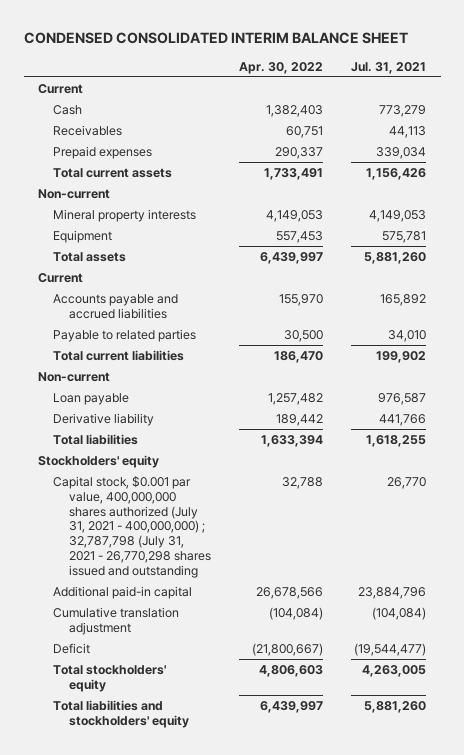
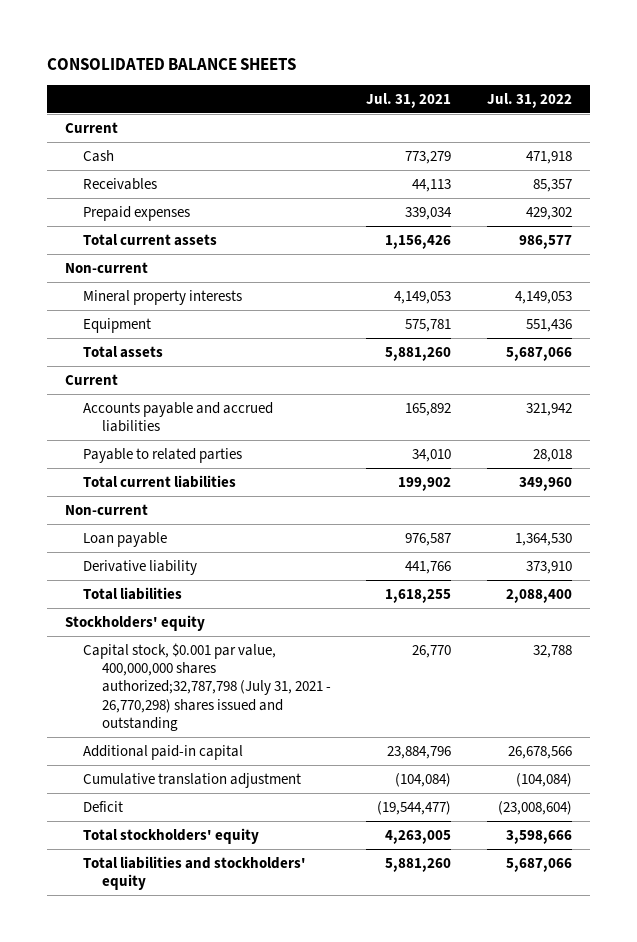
- CONDENSED CONSOLIDATED INTERIM BALANCE SHEET
+ CONSOLIDATED BALANCE SHEETS
- | Apr. 30, 2022 | Jul. 31, 2021
+ | Jul. 31, 2021 | Jul. 31, 2022
- Capital stock, $0.001 par value, 400,000,000 shares authorized (July 31, 2021 - 400,000,000) ; 32,787,798 (July 31, 2021 - 26,770,298 shares issued and outstanding | 32,788 | 26,770
+ Capital stock, $0.001 par value, 400,000,000 shares authorized;32,787,798 (July 31, 2021 - 26,770,298) shares issued and outstanding | 26,770 | 32,788

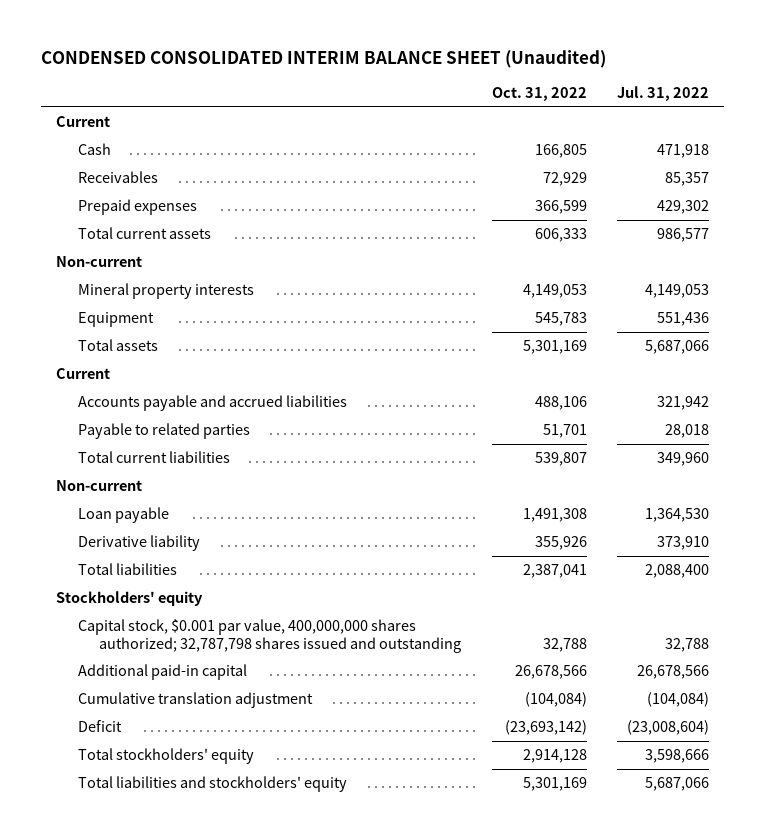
- CONSOLIDATED BALANCE SHEETS
+ CONDENSED CONSOLIDATED INTERIM BALANCE SHEET (Unaudited)
- | Jul. 31, 2021 | Jul. 31, 2022
+ | Oct. 31, 2022 | Jul. 31, 2022
- Capital stock, $0.001 par value, 400,000,000 shares authorized;32,787,798 (July 31, 2021 - 26,770,298) shares issued and outstanding | 26,770 | 32,788
+ Capital stock, $0.001 par value, 400,000,000 shares authorized; 32,787,798 shares issued and outstanding | 32,788 | 32,788

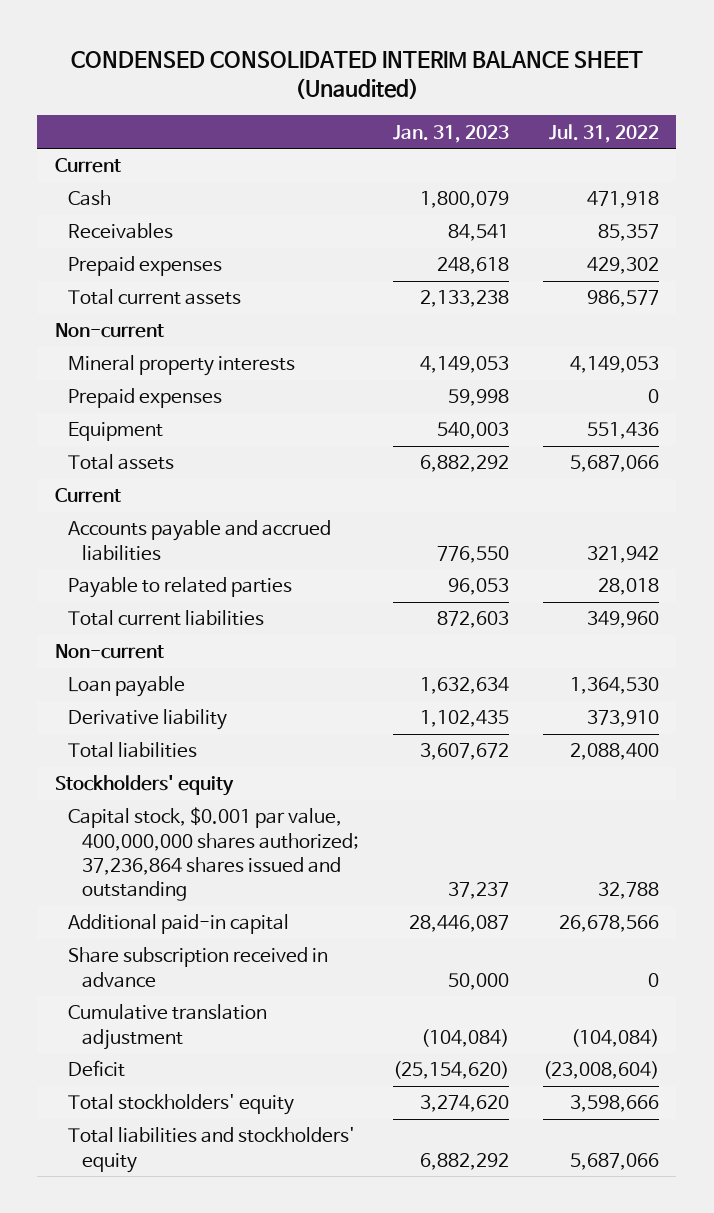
- | Oct. 31, 2022 | Jul. 31, 2022
+ | Jan. 31, 2023 | Jul. 31, 2022
+ Prepaid expenses | 59,998 | 0
- Capital stock, $0.001 par value, 400,000,000 shares authorized; 32,787,798 shares issued and outstanding | 32,788 | 32,788
+ Capital stock, $0.001 par value, 400,000,000 shares authorized; 37,236,864 shares issued and outstanding | 37,237 | 32,788
+ Share subscription received in advance | 50,000 | 0

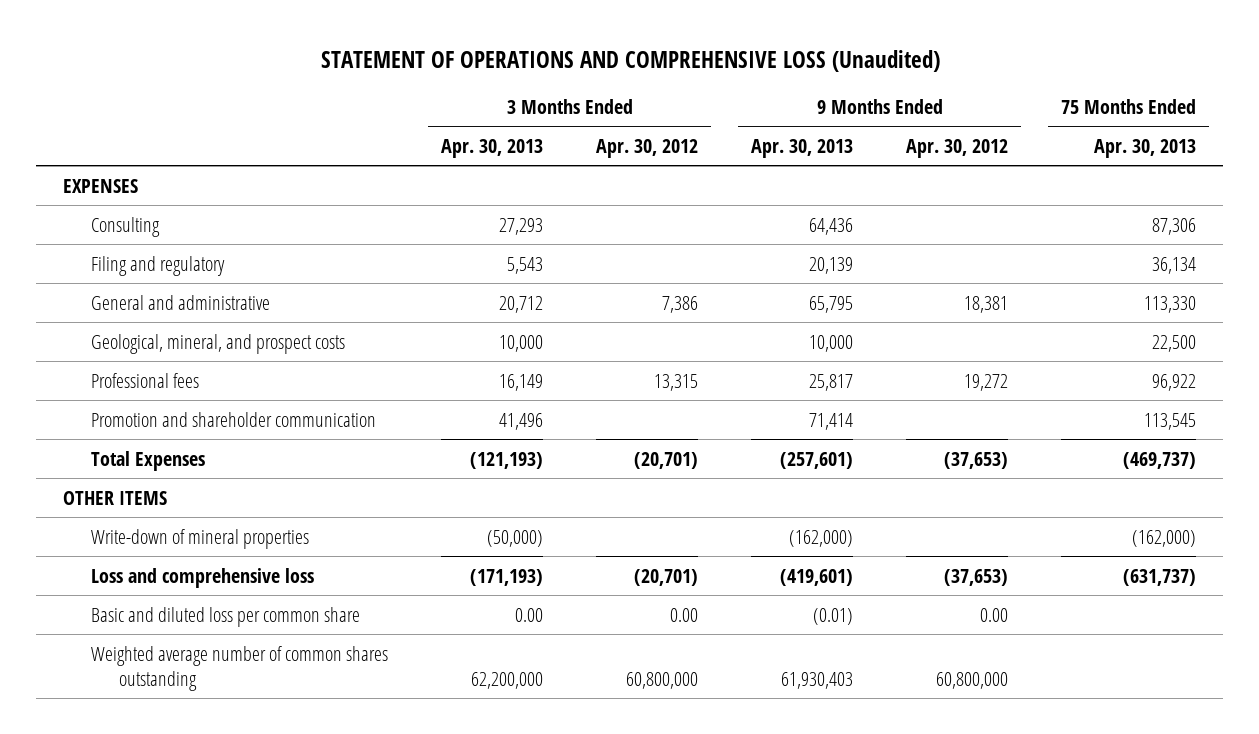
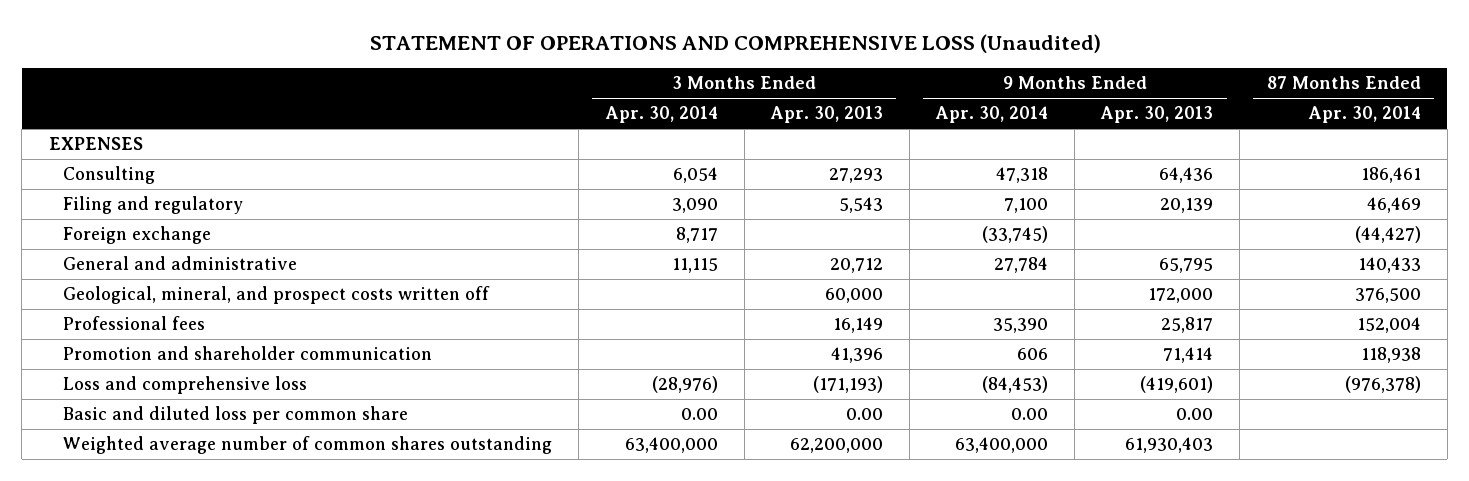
- | 3 Months Ended Apr. 30, 2013 | 3 Months Ended Apr. 30, 2012 | 9 Months Ended Apr. 30, 2013 | 9 Months Ended Apr. 30, 2012 | 75 Months Ended Apr. 30, 2013
+ | 3 Months Ended Apr. 30, 2014 | 3 Months Ended Apr. 30, 2013 | 9 Months Ended Apr. 30, 2014 | 9 Months Ended Apr. 30, 2013 | 87 Months Ended Apr. 30, 2014
+ Foreign exchange | 8,717 | | (33,745) | | (44,427)
- Geological, mineral, and prospect costs | 10,000 | | 10,000 | | 22,500
+ Geological, mineral, and prospect costs written off | | 60,000 | | 172,000 | 376,500
- Promotion and shareholder communication | 41,496 | | 71,414 | | 113,545
- Total Expenses | (121,193) | (20,701) | (257,601) | (37,653) | (469,737)
- OTHER ITEMS
- Write-down of mineral properties | (50,000) | | (162,000) | | (162,000)
+ Promotion and shareholder communication | | 41,396 | 606 | 71,414 | 118,938
- Basic and diluted loss per common share | 0.00 | 0.00 | (0.01) | 0.00 |
+ Basic and diluted loss per common share | 0.00 | 0.00 | 0.00 | 0.00 |

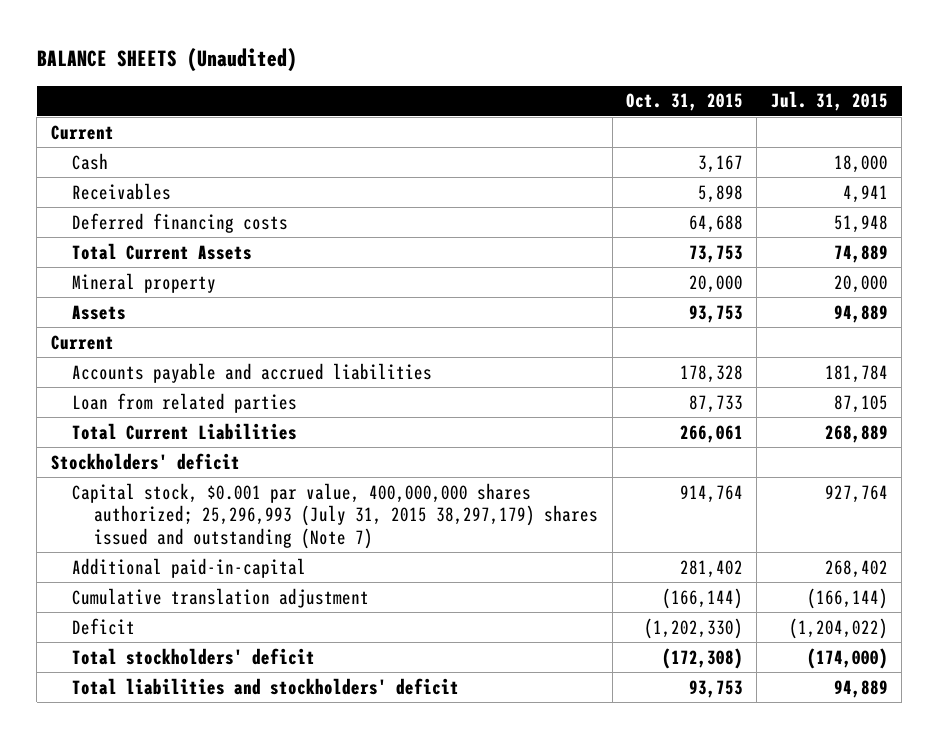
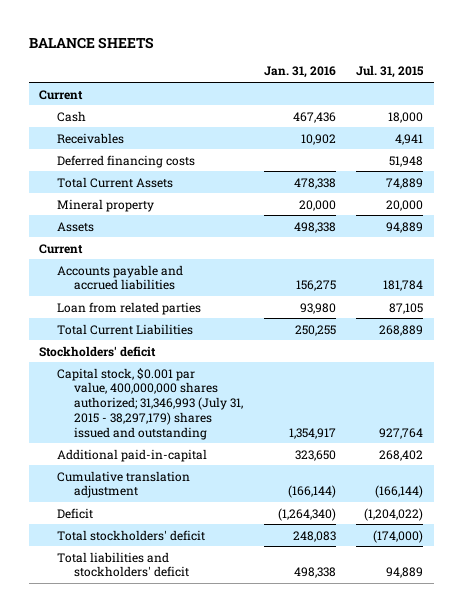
- BALANCE SHEETS (Unaudited)
+ BALANCE SHEETS
- | Oct. 31, 2015 | Jul. 31, 2015
+ | Jan. 31, 2016 | Jul. 31, 2015
- Capital stock, $0.001 par value, 400,000,000 shares authorized; 25,296,993 (July 31, 2015 38,297,179) shares issued and outstanding (Note 7) | 914,764 | 927,764
+ Capital stock, $0.001 par value, 400,000,000 shares authorized; 31,346,993 (July 31, 2015 - 38,297,179) shares issued and outstanding | 1,354,917 | 927,764

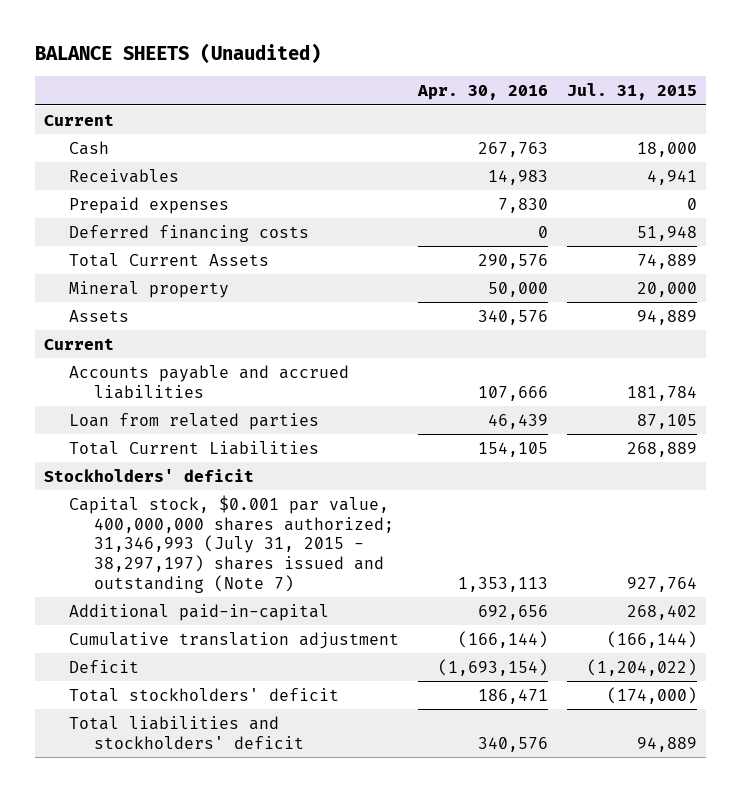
- BALANCE SHEETS
+ BALANCE SHEETS (Unaudited)
- | Jan. 31, 2016 | Jul. 31, 2015
+ | Apr. 30, 2016 | Jul. 31, 2015
+ Prepaid expenses | 7,830 | 0
- Capital stock, $0.001 par value, 400,000,000 shares authorized; 31,346,993 (July 31, 2015 - 38,297,179) shares issued and outstanding | 1,354,917 | 927,764
+ Capital stock, $0.001 par value, 400,000,000 shares authorized; 31,346,993 (July 31, 2015 - 38,297,197) shares issued and outstanding (Note 7) | 1,353,113 | 927,764

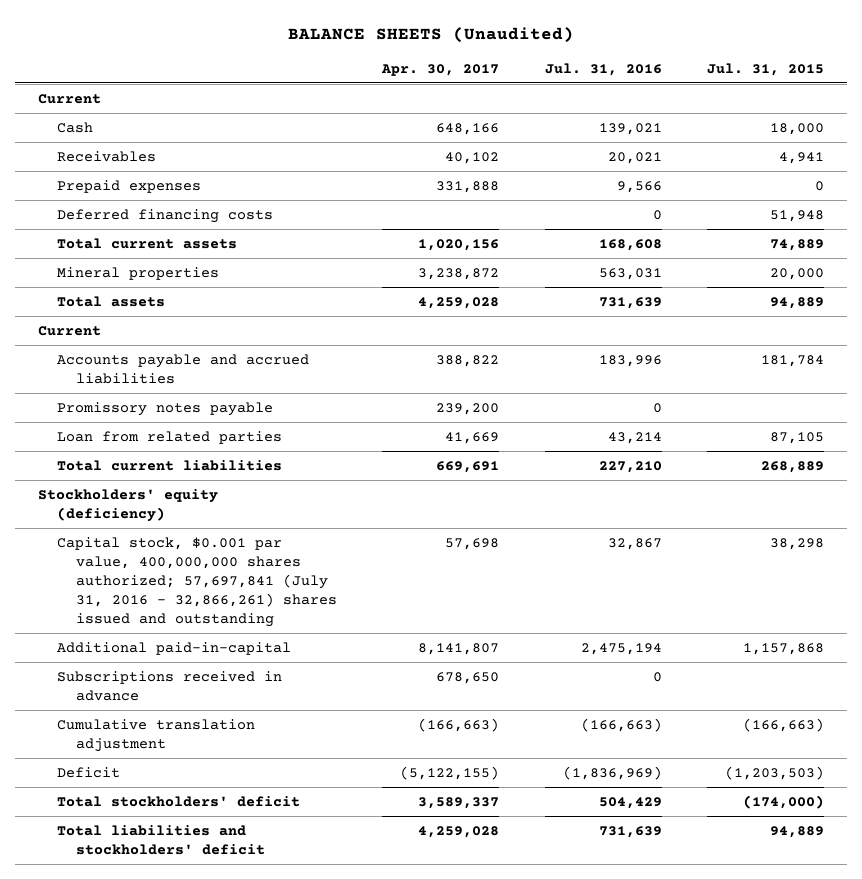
- | Apr. 30, 2016 | Jul. 31, 2015
+ | Apr. 30, 2017 | Jul. 31, 2016 | Jul. 31, 2015
- Total Current Assets | 290,576 | 74,889
- Mineral property | 50,000 | 20,000
- Assets | 340,576 | 94,889
+ Total current assets | 1,020,156 | 168,608 | 74,889
+ Mineral properties | 3,238,872 | 563,031 | 20,000
+ Total assets | 4,259,028 | 731,639 | 94,889
+ Promissory notes payable | 239,200 | 0 |
- Total Current Liabilities | 154,105 | 268,889
- Stockholders' deficit
- Capital stock, $0.001 par value, 400,000,000 shares authorized; 31,346,993 (July 31, 2015 - 38,297,197) shares issued and outstanding (Note 7) | 1,353,113 | 927,764
- Additional paid-in-capital | 692,656 | 268,402
- Cumulative translation adjustment | (166,144) | (166,144)
- Deficit | (1,693,154) | (1,204,022)
+ Total current liabilities | 669,691 | 227,210 | 268,889
+ Stockholders' equity (deficiency)
+ Capital stock, $0.001 par value, 400,000,000 shares authorized; 57,697,841 (July 31, 2016 - 32,866,261) shares issued and outstanding | 57,698 | 32,867 | 38,298
+ Additional paid-in-capital | 8,141,807 | 2,475,194 | 1,157,868
+ Subscriptions received in advance | 678,650 | 0 |
+ Cumulative translation adjustment | (166,663) | (166,663) | (166,663)
+ Deficit | (5,122,155) | (1,836,969) | (1,203,503)

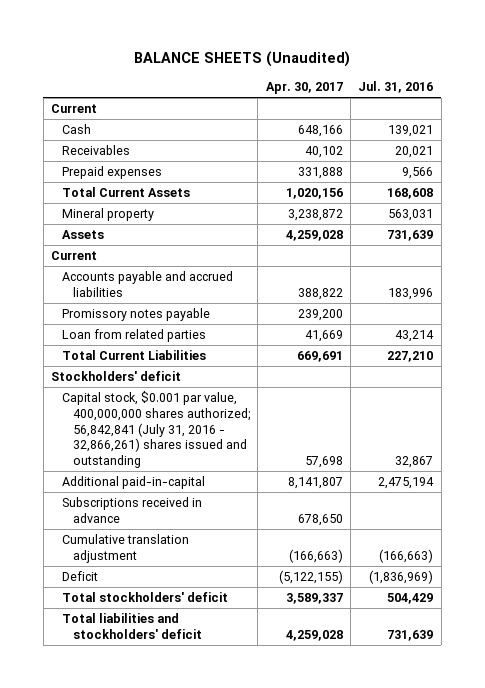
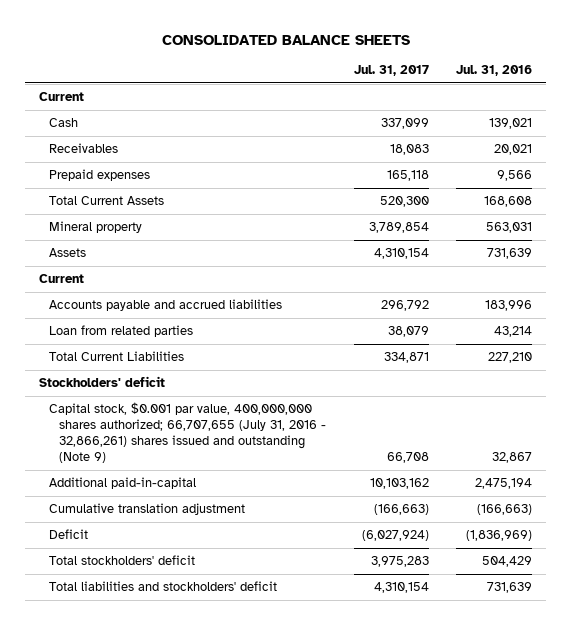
- BALANCE SHEETS (Unaudited)
+ CONSOLIDATED BALANCE SHEETS
- | Apr. 30, 2017 | Jul. 31, 2016
+ | Jul. 31, 2017 | Jul. 31, 2016
- Promissory notes payable | 239,200 |
- Capital stock, $0.001 par value, 400,000,000 shares authorized; 56,842,841 (July 31, 2016 - 32,866,261) shares issued and outstanding | 57,698 | 32,867
+ Capital stock, $0.001 par value, 400,000,000 shares authorized; 66,707,655 (July 31, 2016 - 32,866,261) shares issued and outstanding (Note 9) | 66,708 | 32,867
- Subscriptions received in advance | 678,650 |

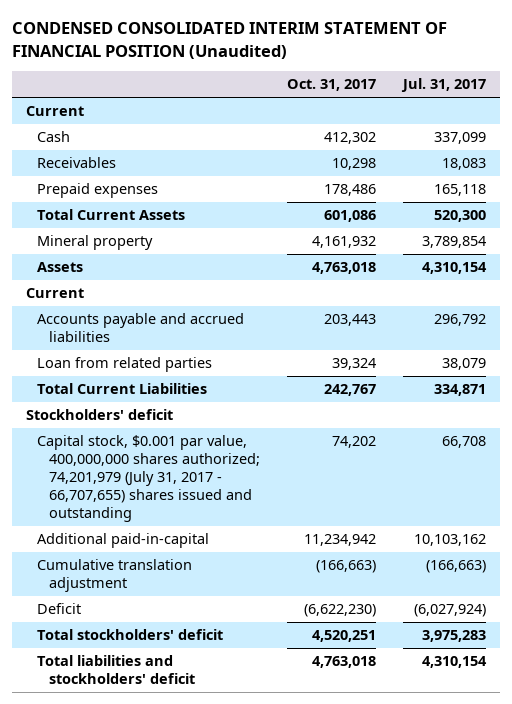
- CONSOLIDATED BALANCE SHEETS
+ CONDENSED CONSOLIDATED INTERIM STATEMENT OF FINANCIAL POSITION (Unaudited)
- | Jul. 31, 2017 | Jul. 31, 2016
+ | Oct. 31, 2017 | Jul. 31, 2017
- Capital stock, $0.001 par value, 400,000,000 shares authorized; 66,707,655 (July 31, 2016 - 32,866,261) shares issued and outstanding (Note 9) | 66,708 | 32,867
+ Capital stock, $0.001 par value, 400,000,000 shares authorized; 74,201,979 (July 31, 2017 - 66,707,655) shares issued and outstanding | 74,202 | 66,708

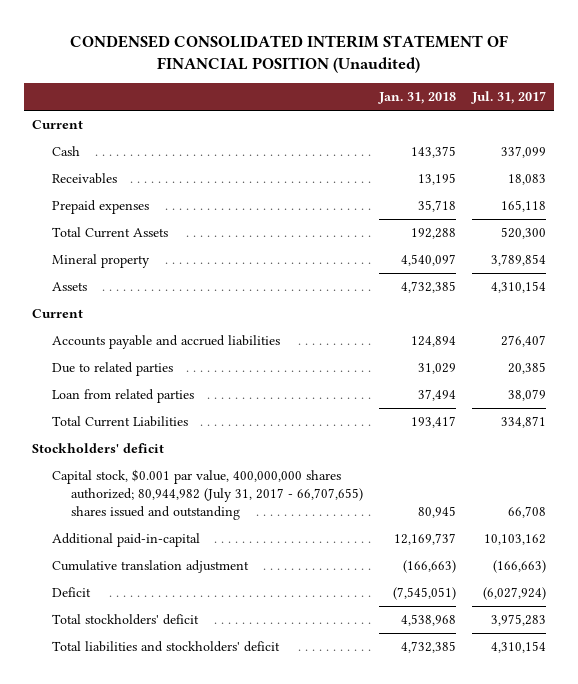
- | Oct. 31, 2017 | Jul. 31, 2017
+ | Jan. 31, 2018 | Jul. 31, 2017
- Accounts payable and accrued liabilities | 203,443 | 296,792
+ Accounts payable and accrued liabilities | 124,894 | 276,407
+ Due to related parties | 31,029 | 20,385
- Capital stock, $0.001 par value, 400,000,000 shares authorized; 74,201,979 (July 31, 2017 - 66,707,655) shares issued and outstanding | 74,202 | 66,708
+ Capital stock, $0.001 par value, 400,000,000 shares authorized; 80,944,982 (July 31, 2017 - 66,707,655) shares issued and outstanding | 80,945 | 66,708

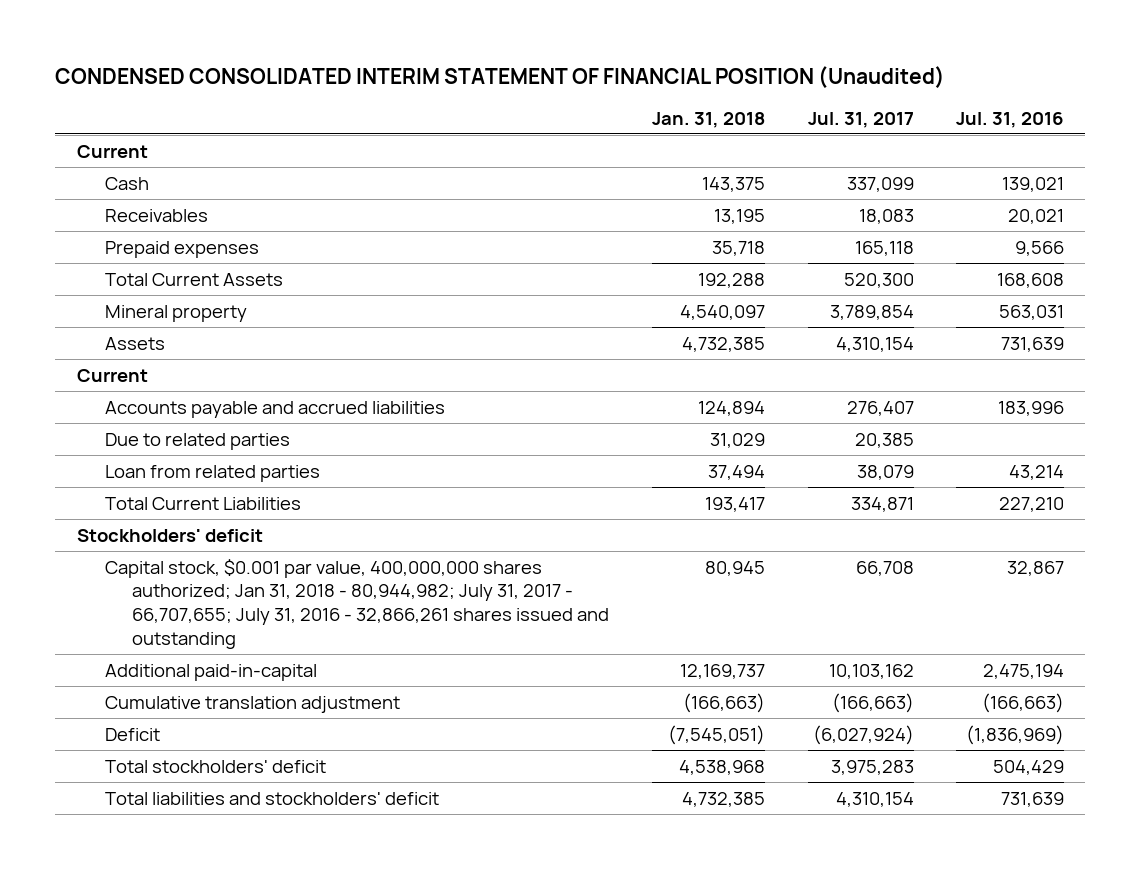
- | Jan. 31, 2018 | Jul. 31, 2017
+ | Jan. 31, 2018 | Jul. 31, 2017 | Jul. 31, 2016
- Capital stock, $0.001 par value, 400,000,000 shares authorized; 80,944,982 (July 31, 2017 - 66,707,655) shares issued and outstanding | 80,945 | 66,708
+ Capital stock, $0.001 par value, 400,000,000 shares authorized; Jan 31, 2018 - 80,944,982; July 31, 2017 - 66,707,655; July 31, 2016 - 32,866,261 shares issued and outstanding | 80,945 | 66,708 | 32,867

